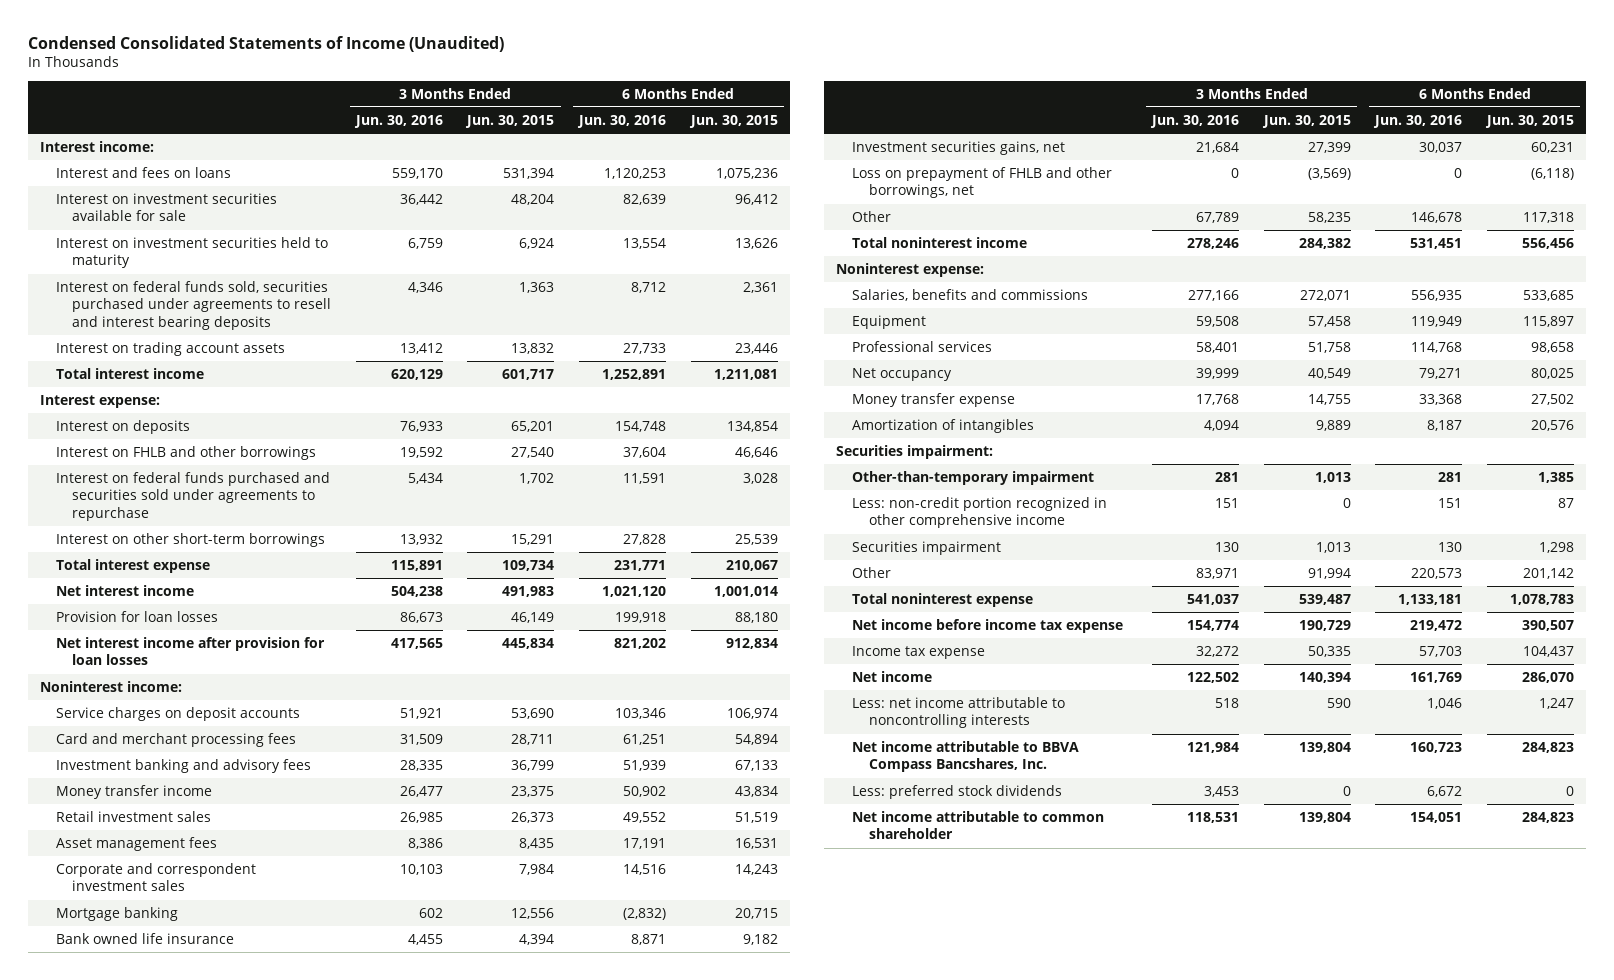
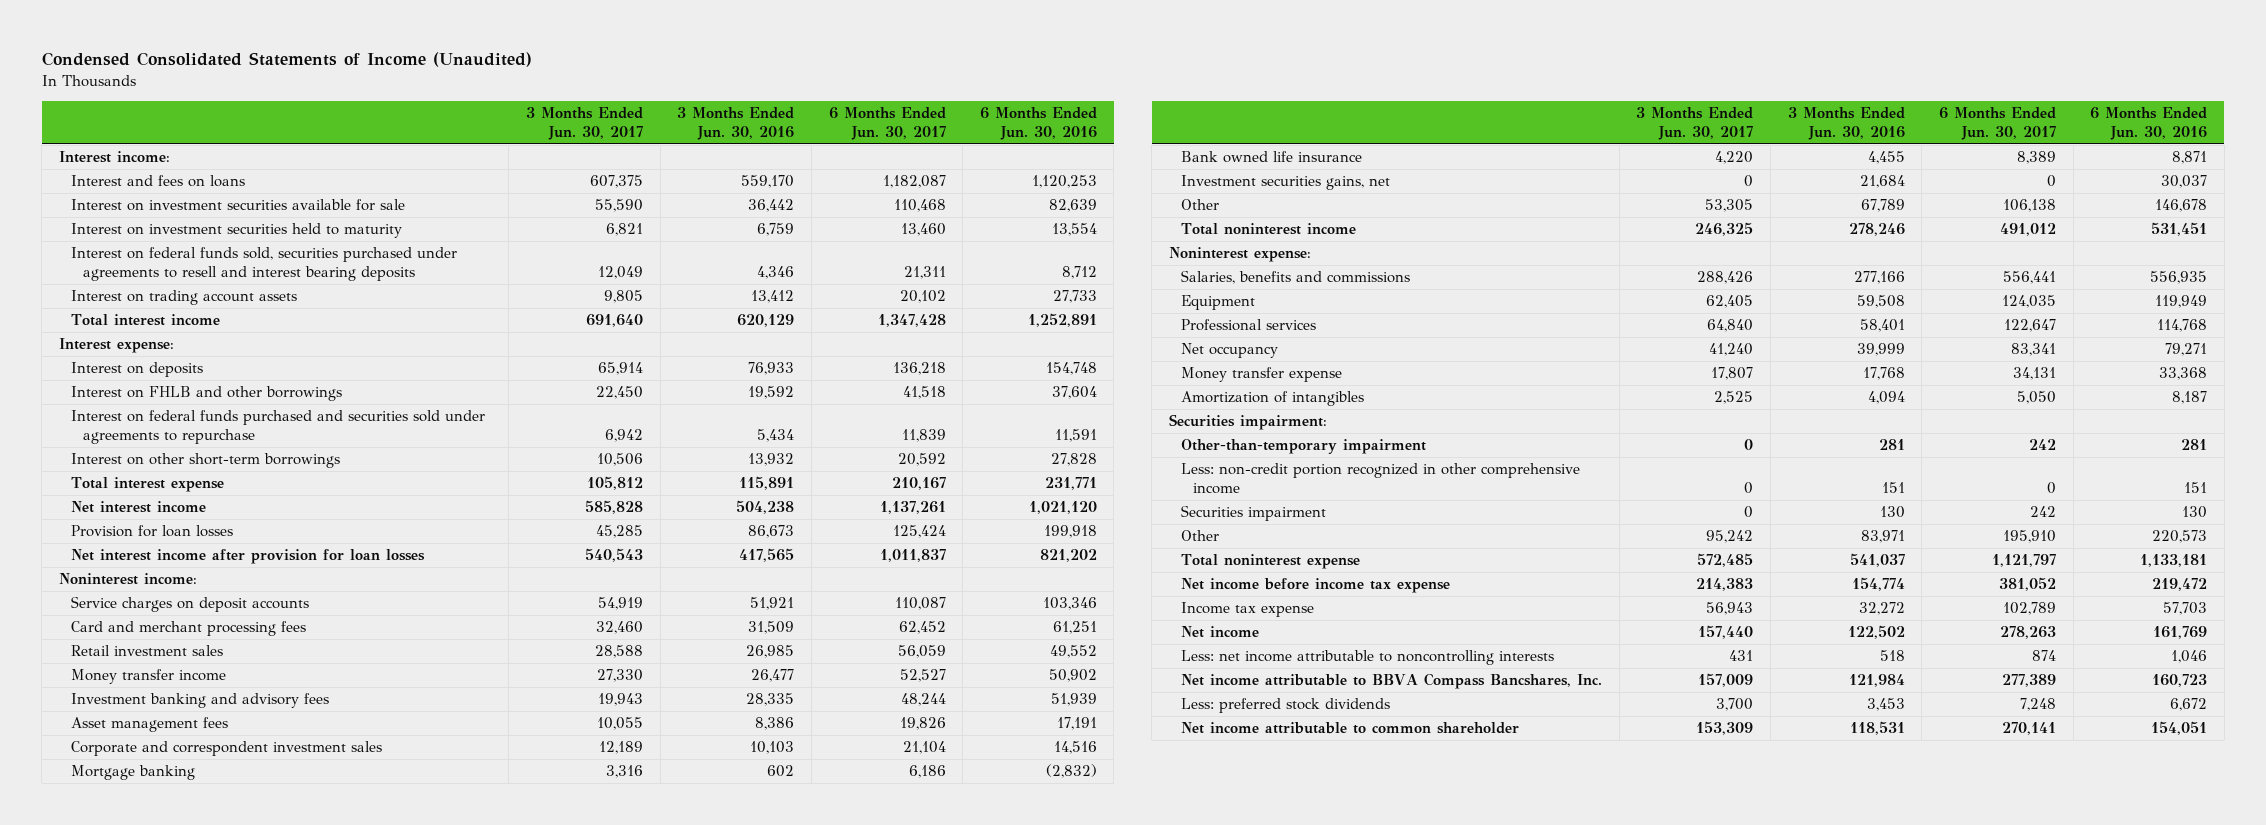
- | 3 Months Ended Jun. 30, 2016 | 3 Months Ended Jun. 30, 2015 | 6 Months Ended Jun. 30, 2016 | 6 Months Ended Jun. 30, 2015
+ | 3 Months Ended Jun. 30, 2017 | 3 Months Ended Jun. 30, 2016 | 6 Months Ended Jun. 30, 2017 | 6 Months Ended Jun. 30, 2016
moved down: Money transfer income | 27,330 | 26,477 | 52,527 | 50,902
moved down: Investment banking and advisory fees | 19,943 | 28,335 | 48,244 | 51,939
- Loss on prepayment of FHLB and other borrowings, net | 0 | (3,569) | 0 | (6,118)

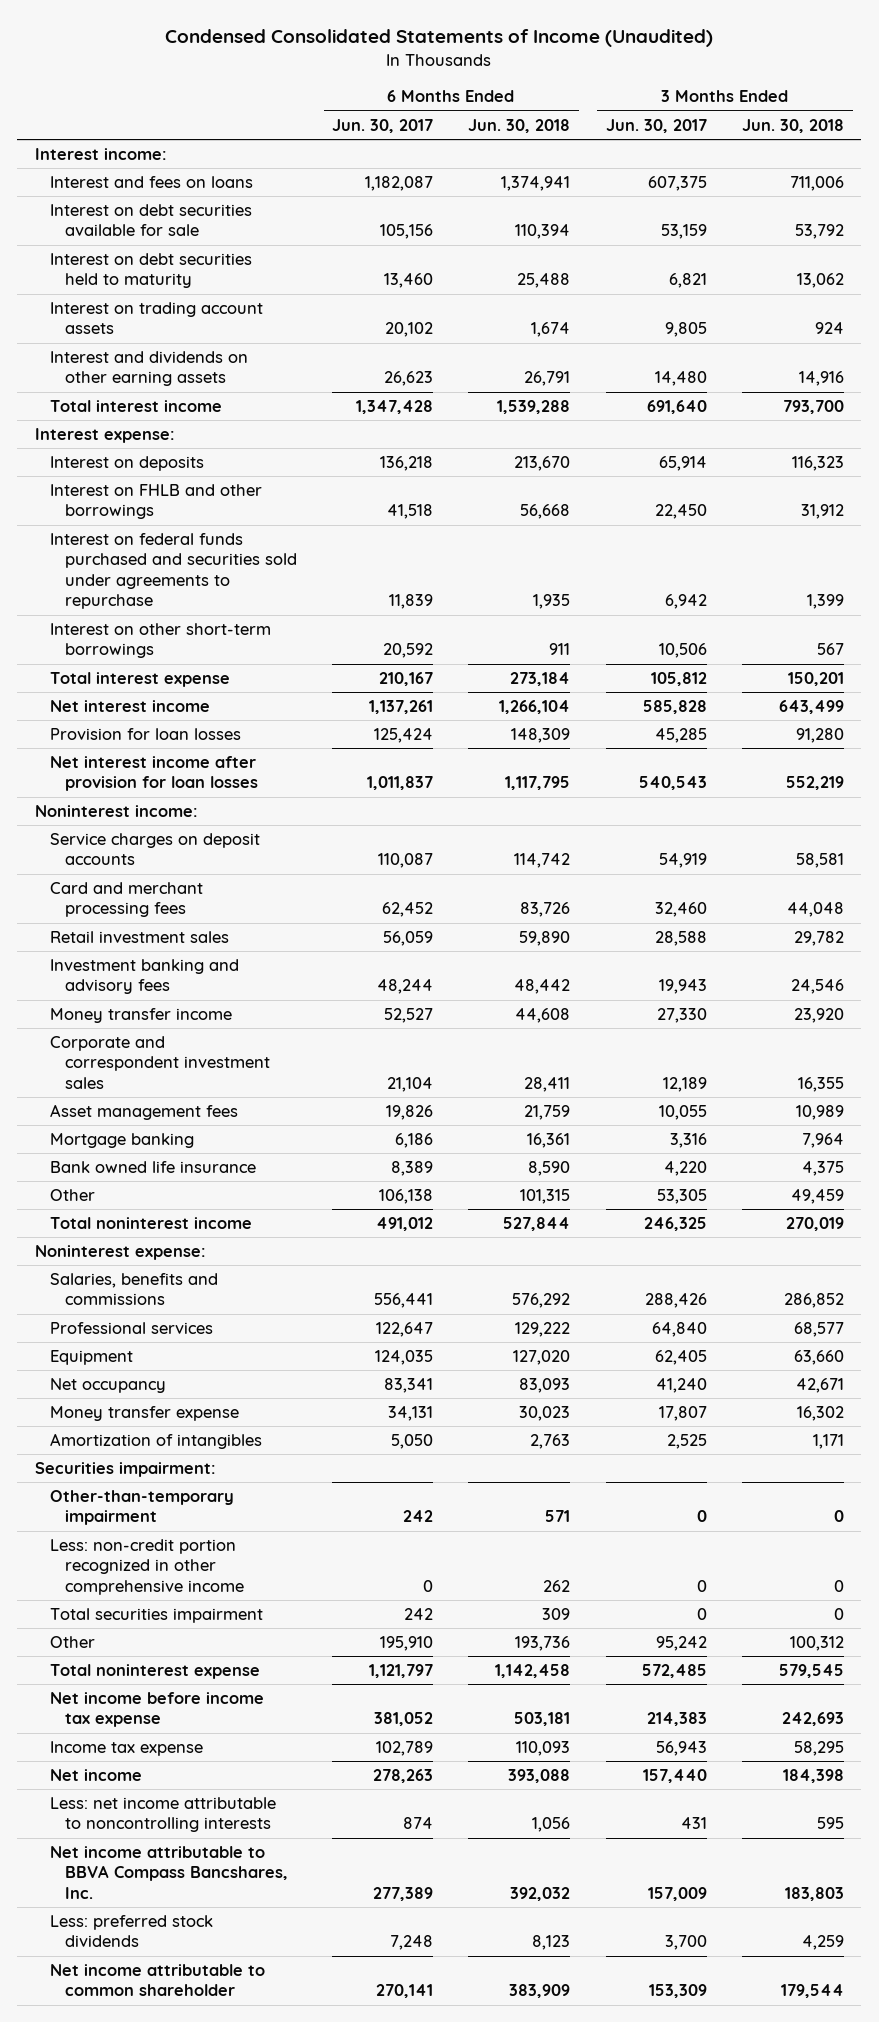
- | 3 Months Ended Jun. 30, 2017 | 3 Months Ended Jun. 30, 2016 | 6 Months Ended Jun. 30, 2017 | 6 Months Ended Jun. 30, 2016
+ | 6 Months Ended Jun. 30, 2017 | 6 Months Ended Jun. 30, 2018 | 3 Months Ended Jun. 30, 2017 | 3 Months Ended Jun. 30, 2018
- Interest on investment securities available for sale | 55,590 | 36,442 | 110,468 | 82,639
- Interest on investment securities held to maturity | 6,821 | 6,759 | 13,460 | 13,554
- Interest on federal funds sold, securities purchased under agreements to resell and interest bearing deposits | 12,049 | 4,346 | 21,311 | 8,712
+ Interest on debt securities available for sale | 105,156 | 110,394 | 53,159 | 53,792
+ Interest on debt securities held to maturity | 13,460 | 25,488 | 6,821 | 13,062
+ Interest and dividends on other earning assets | 26,623 | 26,791 | 14,480 | 14,916
moved down: Money transfer income | 52,527 | 44,608 | 27,330 | 23,920
moved down: Asset management fees | 19,826 | 21,759 | 10,055 | 10,989
- Investment securities gains, net | 0 | 21,684 | 0 | 30,037
moved down: Equipment | 124,035 | 127,020 | 62,405 | 63,660
- Securities impairment | 0 | 130 | 242 | 130
+ Total securities impairment | 242 | 309 | 0 | 0

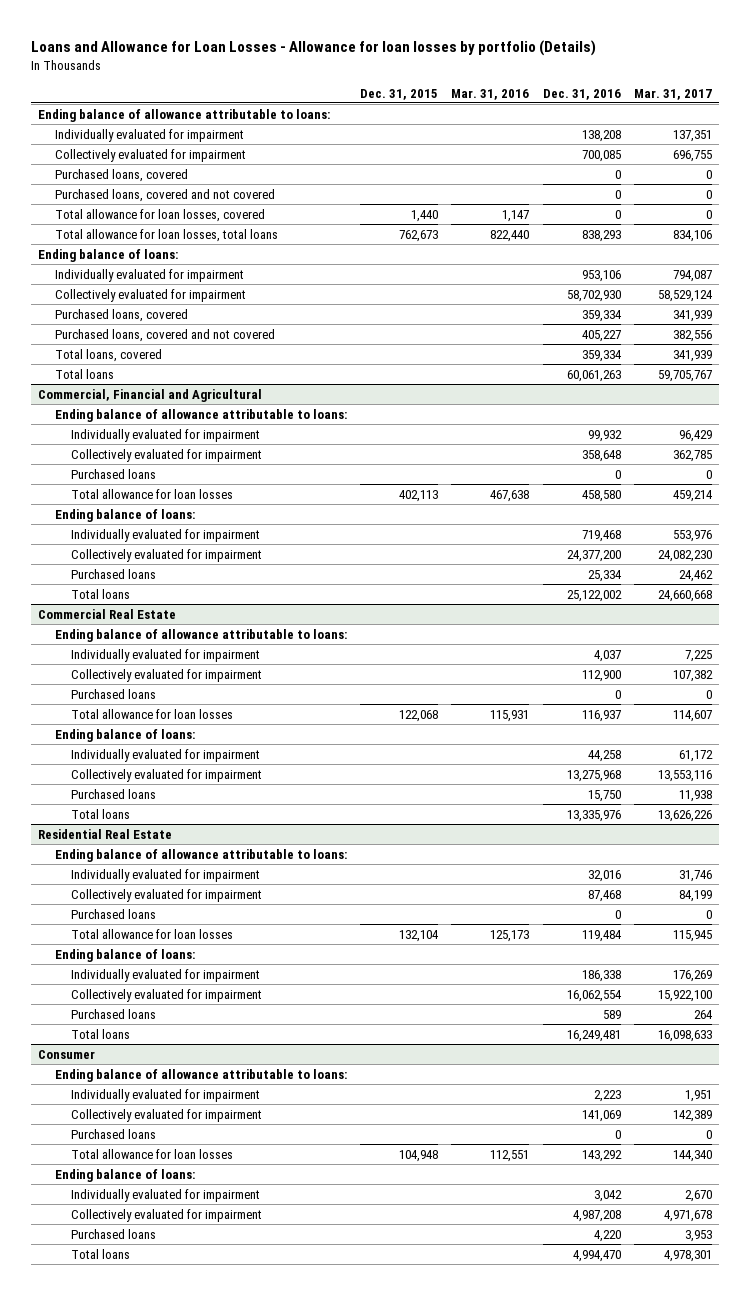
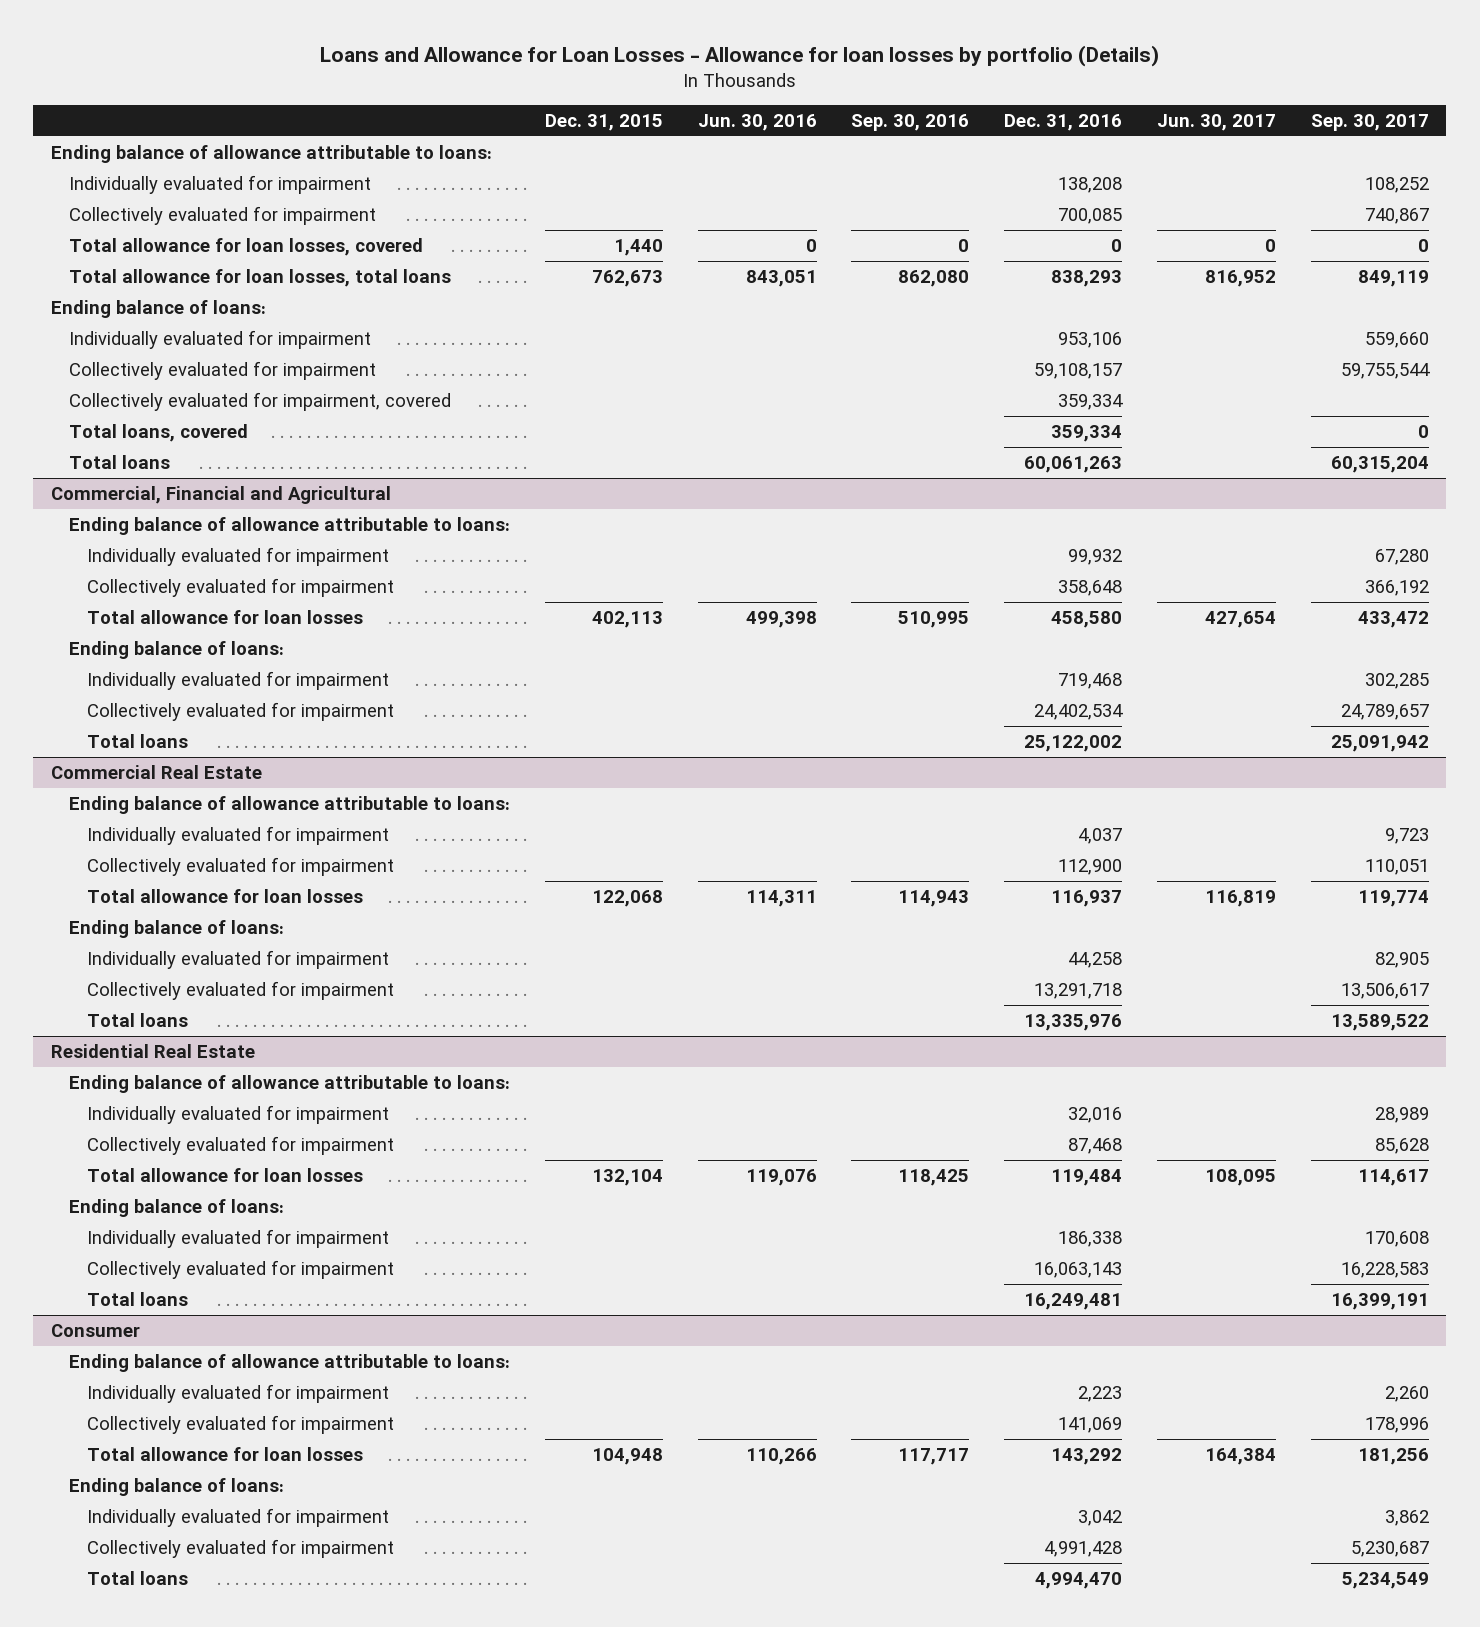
- | Dec. 31, 2015 | Mar. 31, 2016 | Dec. 31, 2016 | Mar. 31, 2017
+ | Dec. 31, 2015 | Jun. 30, 2016 | Sep. 30, 2016 | Dec. 31, 2016 | Jun. 30, 2017 | Sep. 30, 2017
- Purchased loans, covered | | | 0 | 0
- Purchased loans, covered and not covered | | | 0 | 0
- Collectively evaluated for impairment | | | 58,702,930 | 58,529,124
- Purchased loans, covered | | | 359,334 | 341,939
- Purchased loans, covered and not covered | | | 405,227 | 382,556
+ Collectively evaluated for impairment | | | | 59,108,157 | | 59,755,544
+ Collectively evaluated for impairment, covered | | | | 359,334 | |
@ Commercial, Financial and Agricultural
- Purchased loans | | | 0 | 0
- Collectively evaluated for impairment | | | 24,377,200 | 24,082,230
- Purchased loans | | | 25,334 | 24,462
+ Collectively evaluated for impairment | | | | 24,402,534 | | 24,789,657
@ Commercial Real Estate
- Purchased loans | | | 0 | 0
- Collectively evaluated for impairment | | | 13,275,968 | 13,553,116
- Purchased loans | | | 15,750 | 11,938
+ Collectively evaluated for impairment | | | | 13,291,718 | | 13,506,617
@ Residential Real Estate
- Purchased loans | | | 0 | 0
- Collectively evaluated for impairment | | | 16,062,554 | 15,922,100
- Purchased loans | | | 589 | 264
+ Collectively evaluated for impairment | | | | 16,063,143 | | 16,228,583
@ Consumer
- Purchased loans | | | 0 | 0
- Collectively evaluated for impairment | | | 4,987,208 | 4,971,678
- Purchased loans | | | 4,220 | 3,953
+ Collectively evaluated for impairment | | | | 4,991,428 | | 5,230,687

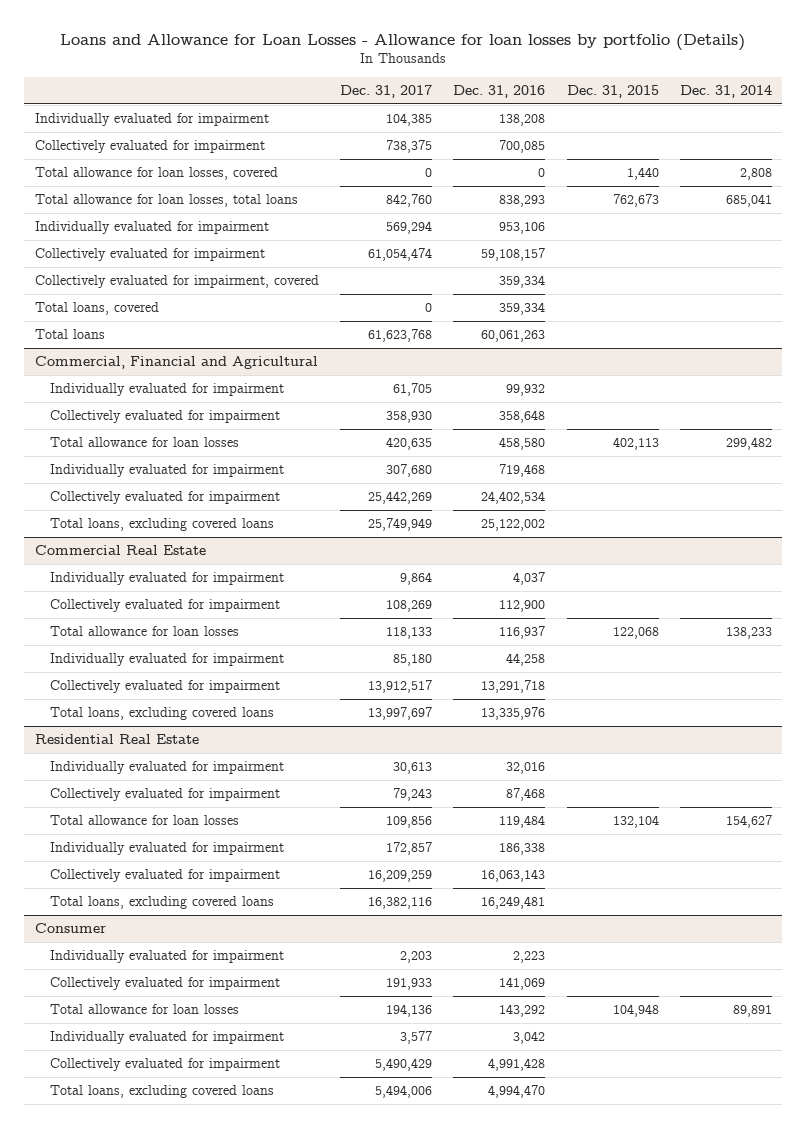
- | Dec. 31, 2015 | Jun. 30, 2016 | Sep. 30, 2016 | Dec. 31, 2016 | Jun. 30, 2017 | Sep. 30, 2017
+ | Dec. 31, 2017 | Dec. 31, 2016 | Dec. 31, 2015 | Dec. 31, 2014
- Ending balance of allowance attributable to loans:
- Ending balance of loans:
@ Commercial, Financial and Agricultural
- Ending balance of allowance attributable to loans:
- Ending balance of loans:
- Total loans | | | | 25,122,002 | | 25,091,942
+ Total loans, excluding covered loans | 25,749,949 | 25,122,002 | |
@ Commercial Real Estate
- Ending balance of allowance attributable to loans:
- Ending balance of loans:
- Total loans | | | | 13,335,976 | | 13,589,522
+ Total loans, excluding covered loans | 13,997,697 | 13,335,976 | |
@ Residential Real Estate
- Ending balance of allowance attributable to loans:
- Ending balance of loans:
- Total loans | | | | 16,249,481 | | 16,399,191
+ Total loans, excluding covered loans | 16,382,116 | 16,249,481 | |
@ Consumer
- Ending balance of allowance attributable to loans:
- Ending balance of loans:
- Total loans | | | | 4,994,470 | | 5,234,549
+ Total loans, excluding covered loans | 5,494,006 | 4,994,470 | |

